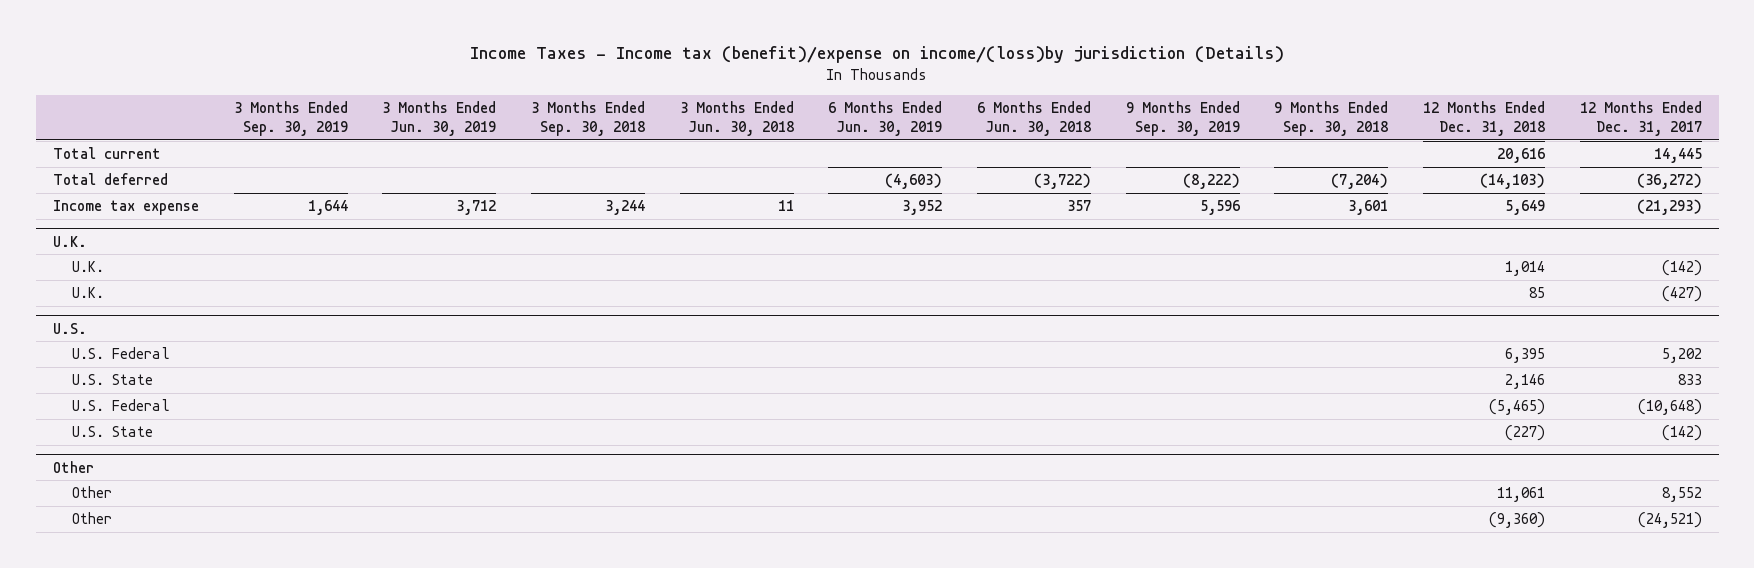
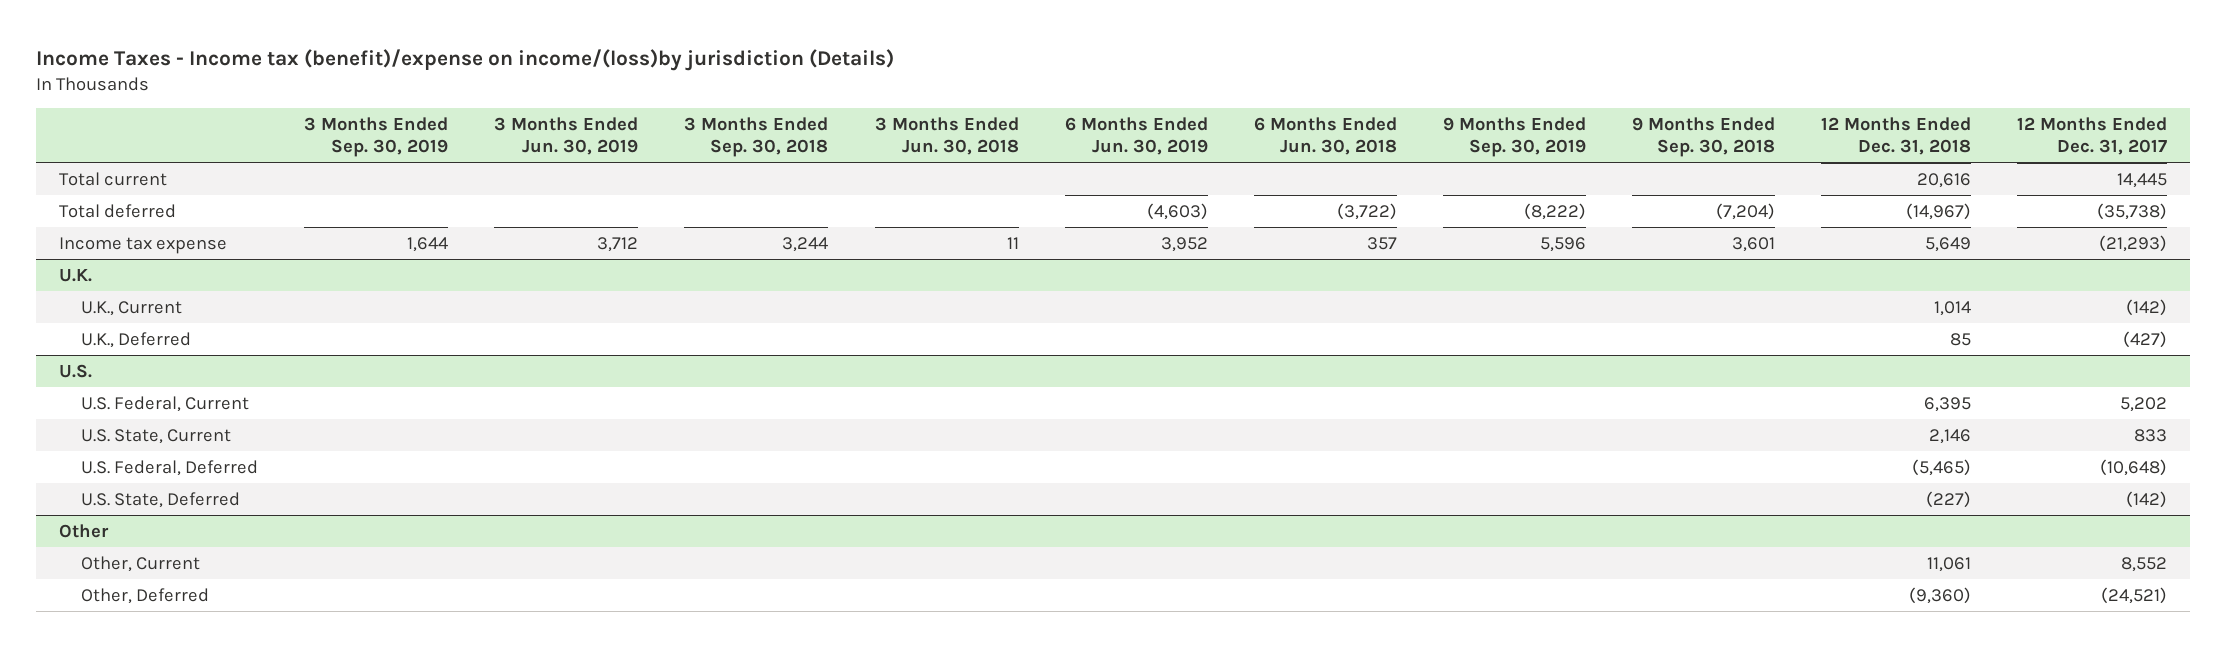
- Total deferred | | | | | (4,603) | (3,722) | (8,222) | (7,204) | (14,103) | (36,272)
+ Total deferred | | | | | (4,603) | (3,722) | (8,222) | (7,204) | (14,967) | (35,738)
@ U.K.
- U.K. | | | | | | | | | 1,014 | (142)
- U.K. | | | | | | | | | 85 | (427)
+ U.K., Current | | | | | | | | | 1,014 | (142)
+ U.K., Deferred | | | | | | | | | 85 | (427)
@ U.S.
- U.S. Federal | | | | | | | | | 6,395 | 5,202
- U.S. State | | | | | | | | | 2,146 | 833
- U.S. Federal | | | | | | | | | (5,465) | (10,648)
- U.S. State | | | | | | | | | (227) | (142)
+ U.S. Federal, Current | | | | | | | | | 6,395 | 5,202
+ U.S. State, Current | | | | | | | | | 2,146 | 833
+ U.S. Federal, Deferred | | | | | | | | | (5,465) | (10,648)
+ U.S. State, Deferred | | | | | | | | | (227) | (142)
@ Other
- Other | | | | | | | | | 11,061 | 8,552
- Other | | | | | | | | | (9,360) | (24,521)
+ Other, Current | | | | | | | | | 11,061 | 8,552
+ Other, Deferred | | | | | | | | | (9,360) | (24,521)

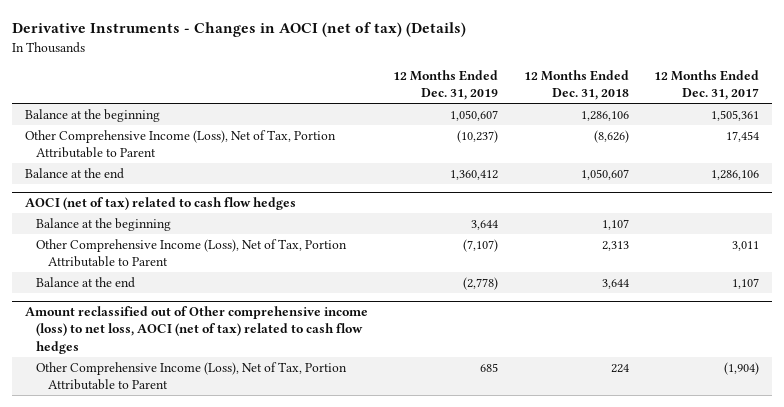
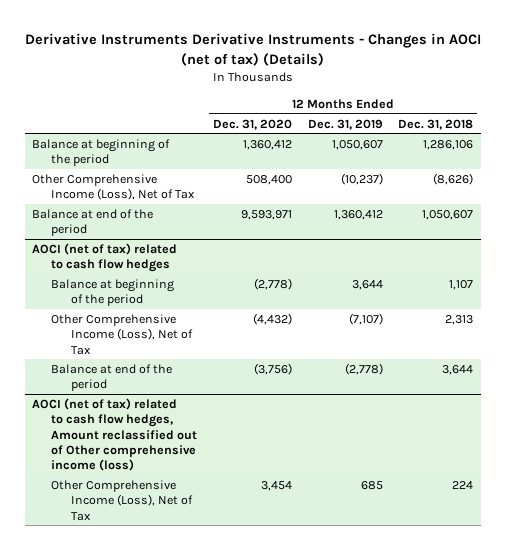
- Derivative Instruments - Changes in AOCI (net of tax) (Details)
+ Derivative Instruments Derivative Instruments - Changes in AOCI (net of tax) (Details)
- | 12 Months Ended Dec. 31, 2019 | 12 Months Ended Dec. 31, 2018 | 12 Months Ended Dec. 31, 2017
+ | 12 Months Ended Dec. 31, 2020 | 12 Months Ended Dec. 31, 2019 | 12 Months Ended Dec. 31, 2018
- Balance at the beginning | 1,050,607 | 1,286,106 | 1,505,361
- Other Comprehensive Income (Loss), Net of Tax, Portion Attributable to Parent | (10,237) | (8,626) | 17,454
- Balance at the end | 1,360,412 | 1,050,607 | 1,286,106
+ Balance at beginning of the period | 1,360,412 | 1,050,607 | 1,286,106
+ Other Comprehensive Income (Loss), Net of Tax | 508,400 | (10,237) | (8,626)
+ Balance at end of the period | 9,593,971 | 1,360,412 | 1,050,607
@ AOCI (net of tax) related to cash flow hedges
- Balance at the beginning | 3,644 | 1,107 |
- Other Comprehensive Income (Loss), Net of Tax, Portion Attributable to Parent | (7,107) | 2,313 | 3,011
- Balance at the end | (2,778) | 3,644 | 1,107
- Amount reclassified out of Other comprehensive income (loss) to net loss, AOCI (net of tax) related to cash flow hedges
- Other Comprehensive Income (Loss), Net of Tax, Portion Attributable to Parent | 685 | 224 | (1,904)
@ AOCI (net of tax) related to cash flow hedges
+ Balance at beginning of the period | (2,778) | 3,644 | 1,107
+ Other Comprehensive Income (Loss), Net of Tax | (4,432) | (7,107) | 2,313
+ Balance at end of the period | (3,756) | (2,778) | 3,644
+ AOCI (net of tax) related to cash flow hedges, Amount reclassified out of Other comprehensive income (loss)
+ Other Comprehensive Income (Loss), Net of Tax | 3,454 | 685 | 224

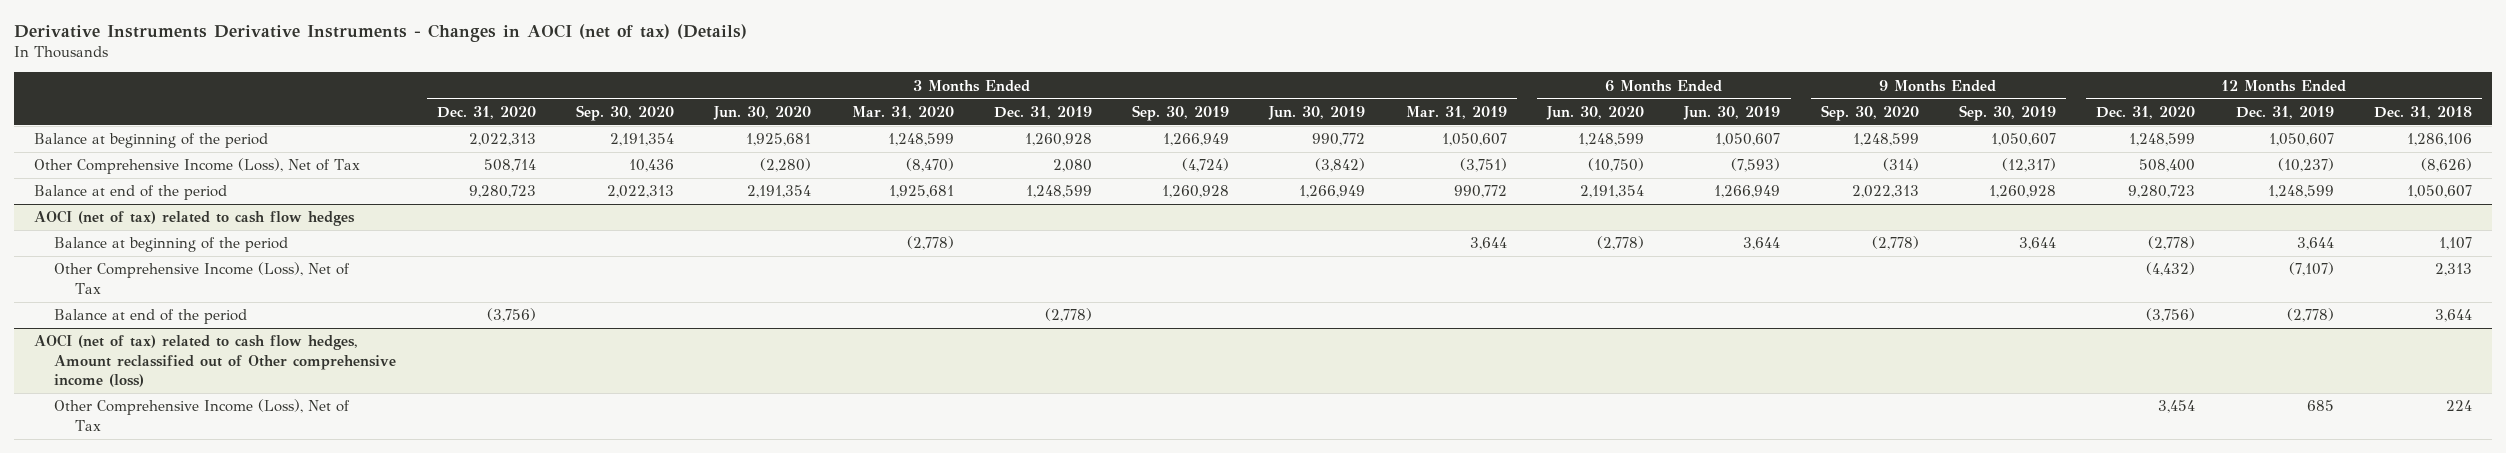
- | 12 Months Ended Dec. 31, 2020 | 12 Months Ended Dec. 31, 2019 | 12 Months Ended Dec. 31, 2018
+ | 3 Months Ended Dec. 31, 2020 | 3 Months Ended Sep. 30, 2020 | 3 Months Ended Jun. 30, 2020 | 3 Months Ended Mar. 31, 2020 | 3 Months Ended Dec. 31, 2019 | 3 Months Ended Sep. 30, 2019 | 3 Months Ended Jun. 30, 2019 | 3 Months Ended Mar. 31, 2019 | 6 Months Ended Jun. 30, 2020 | 6 Months Ended Jun. 30, 2019 | 9 Months Ended Sep. 30, 2020 | 9 Months Ended Sep. 30, 2019 | 12 Months Ended Dec. 31, 2020 | 12 Months Ended Dec. 31, 2019 | 12 Months Ended Dec. 31, 2018
- Balance at beginning of the period | 1,360,412 | 1,050,607 | 1,286,106
+ Balance at beginning of the period | 2,022,313 | 2,191,354 | 1,925,681 | 1,248,599 | 1,260,928 | 1,266,949 | 990,772 | 1,050,607 | 1,248,599 | 1,050,607 | 1,248,599 | 1,050,607 | 1,248,599 | 1,050,607 | 1,286,106
- Balance at end of the period | 9,593,971 | 1,360,412 | 1,050,607
+ Balance at end of the period | 9,280,723 | 2,022,313 | 2,191,354 | 1,925,681 | 1,248,599 | 1,260,928 | 1,266,949 | 990,772 | 2,191,354 | 1,266,949 | 2,022,313 | 1,260,928 | 9,280,723 | 1,248,599 | 1,050,607

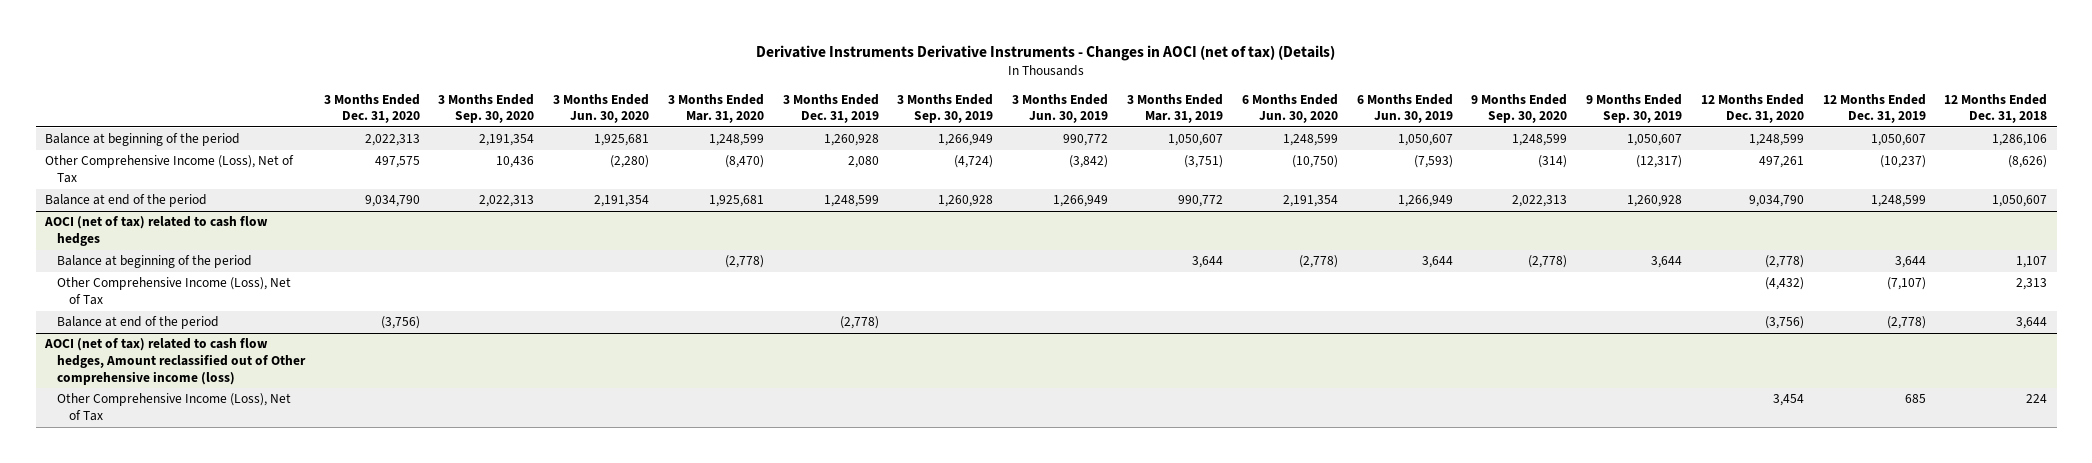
- Other Comprehensive Income (Loss), Net of Tax | 508,714 | 10,436 | (2,280) | (8,470) | 2,080 | (4,724) | (3,842) | (3,751) | (10,750) | (7,593) | (314) | (12,317) | 508,400 | (10,237) | (8,626)
- Balance at end of the period | 9,280,723 | 2,022,313 | 2,191,354 | 1,925,681 | 1,248,599 | 1,260,928 | 1,266,949 | 990,772 | 2,191,354 | 1,266,949 | 2,022,313 | 1,260,928 | 9,280,723 | 1,248,599 | 1,050,607
+ Other Comprehensive Income (Loss), Net of Tax | 497,575 | 10,436 | (2,280) | (8,470) | 2,080 | (4,724) | (3,842) | (3,751) | (10,750) | (7,593) | (314) | (12,317) | 497,261 | (10,237) | (8,626)
+ Balance at end of the period | 9,034,790 | 2,022,313 | 2,191,354 | 1,925,681 | 1,248,599 | 1,260,928 | 1,266,949 | 990,772 | 2,191,354 | 1,266,949 | 2,022,313 | 1,260,928 | 9,034,790 | 1,248,599 | 1,050,607

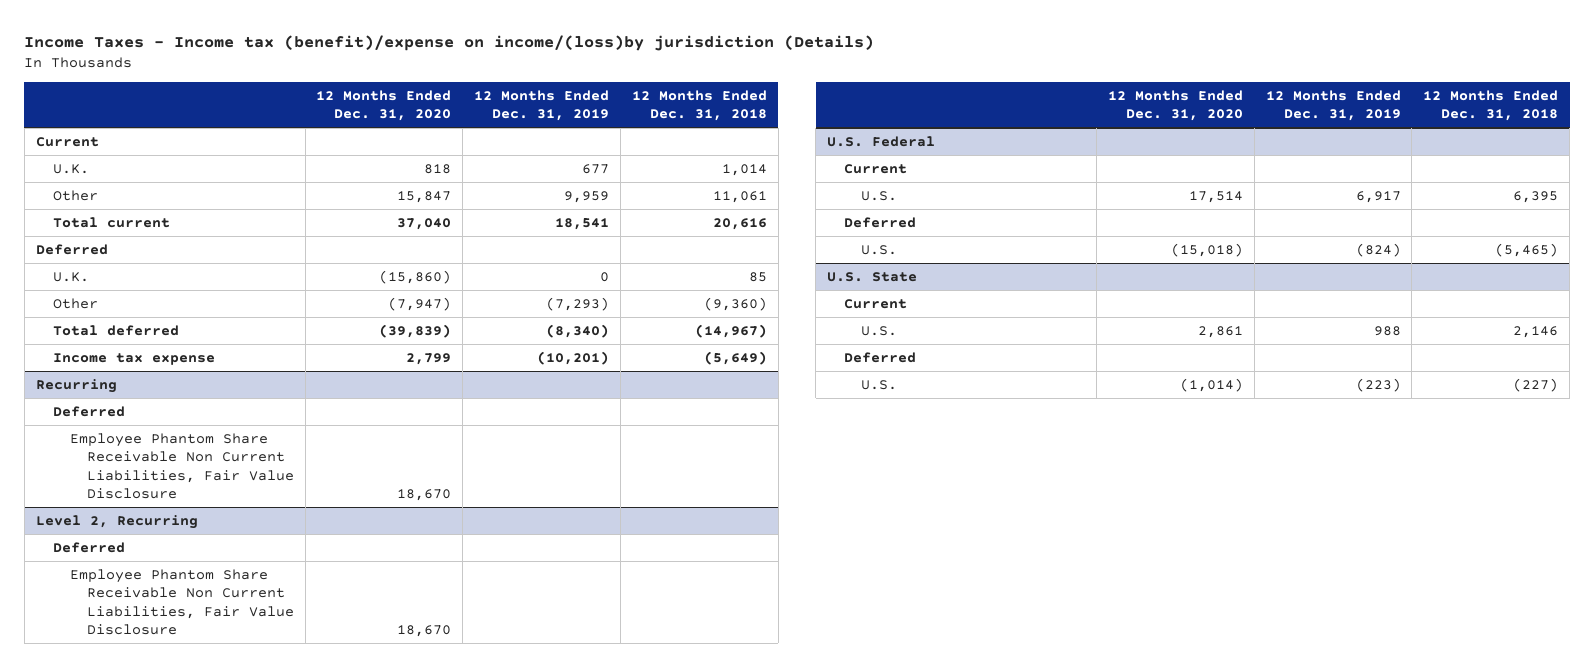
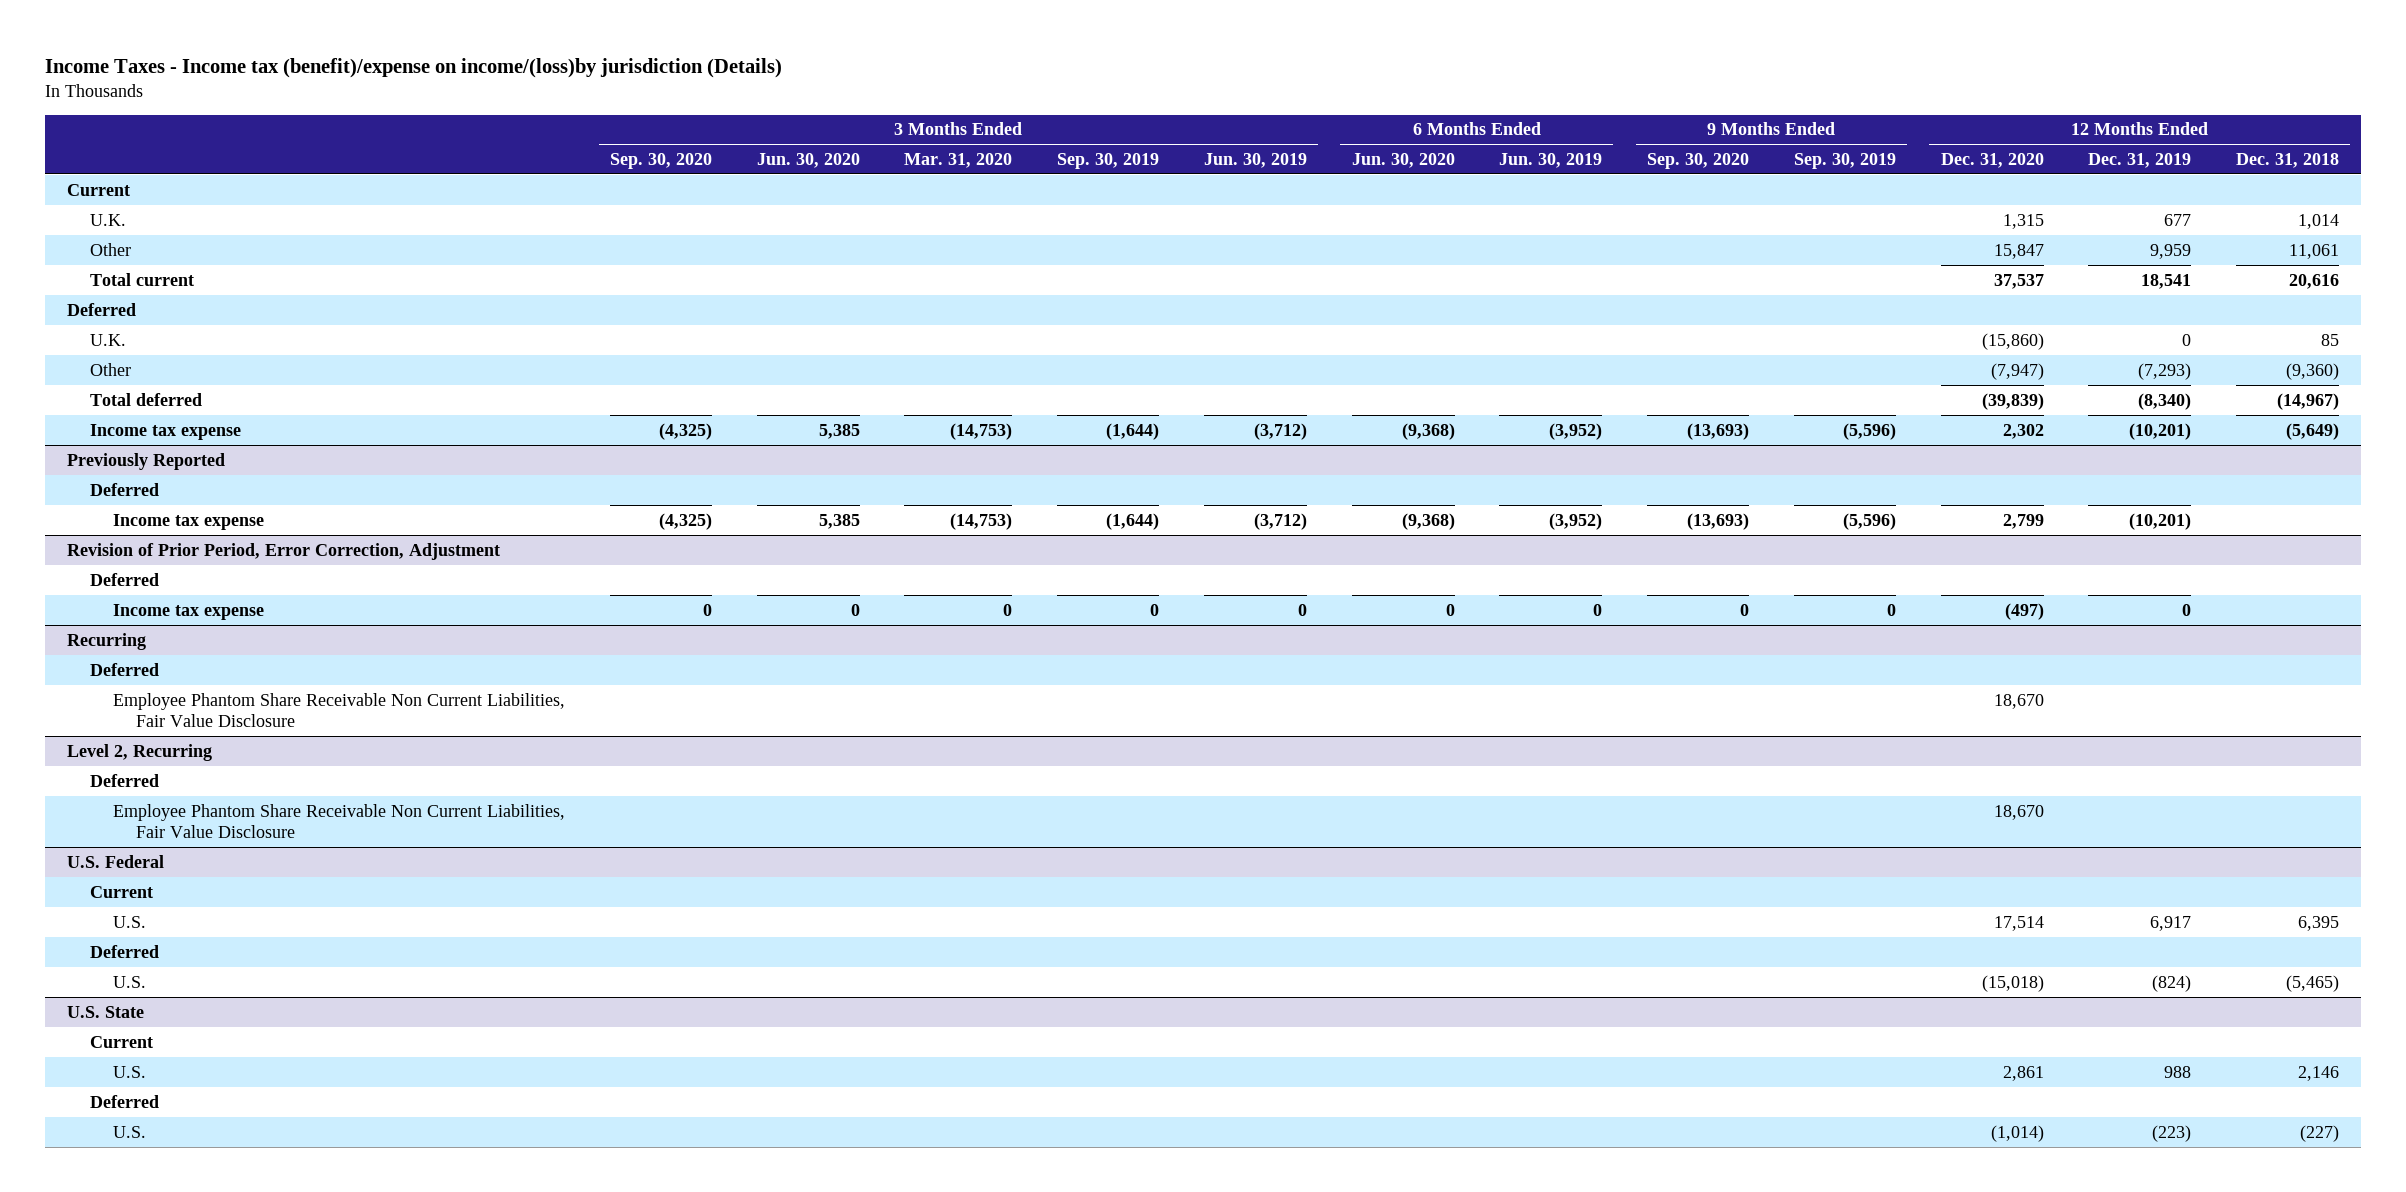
- | 12 Months Ended Dec. 31, 2020 | 12 Months Ended Dec. 31, 2019 | 12 Months Ended Dec. 31, 2018
+ | 3 Months Ended Sep. 30, 2020 | 3 Months Ended Jun. 30, 2020 | 3 Months Ended Mar. 31, 2020 | 3 Months Ended Sep. 30, 2019 | 3 Months Ended Jun. 30, 2019 | 6 Months Ended Jun. 30, 2020 | 6 Months Ended Jun. 30, 2019 | 9 Months Ended Sep. 30, 2020 | 9 Months Ended Sep. 30, 2019 | 12 Months Ended Dec. 31, 2020 | 12 Months Ended Dec. 31, 2019 | 12 Months Ended Dec. 31, 2018
- U.K. | 818 | 677 | 1,014
+ U.K. | | | | | | | | | | 1,315 | 677 | 1,014
- Total current | 37,040 | 18,541 | 20,616
+ Total current | | | | | | | | | | 37,537 | 18,541 | 20,616
- Income tax expense | 2,799 | (10,201) | (5,649)
+ Income tax expense | (4,325) | 5,385 | (14,753) | (1,644) | (3,712) | (9,368) | (3,952) | (13,693) | (5,596) | 2,302 | (10,201) | (5,649)
+ Previously Reported
+ Deferred
+ Income tax expense | (4,325) | 5,385 | (14,753) | (1,644) | (3,712) | (9,368) | (3,952) | (13,693) | (5,596) | 2,799 | (10,201) |
+ Revision of Prior Period, Error Correction, Adjustment
+ Deferred
+ Income tax expense | 0 | 0 | 0 | 0 | 0 | 0 | 0 | 0 | 0 | (497) | 0 |

